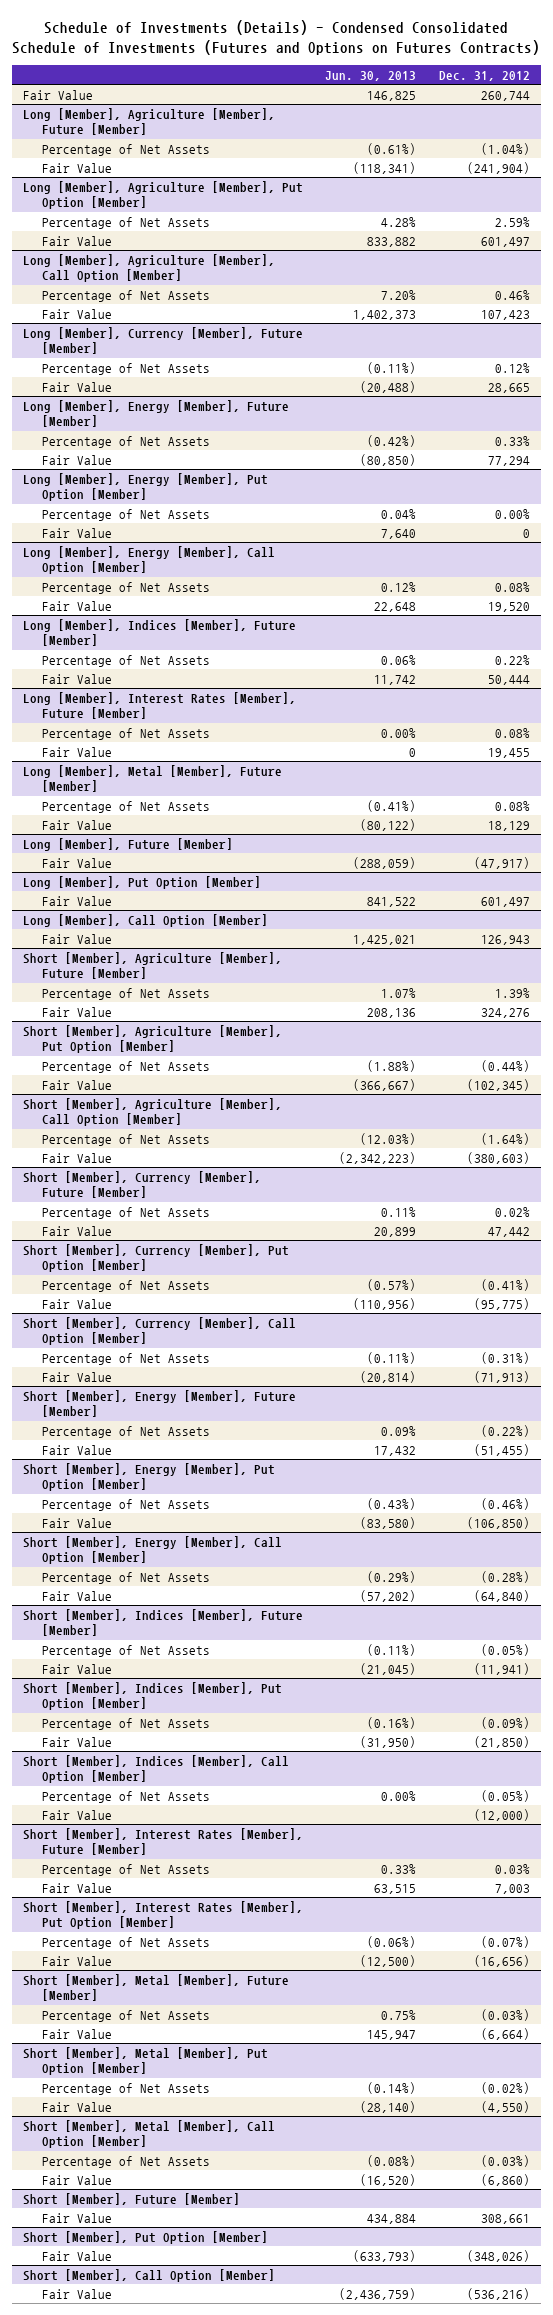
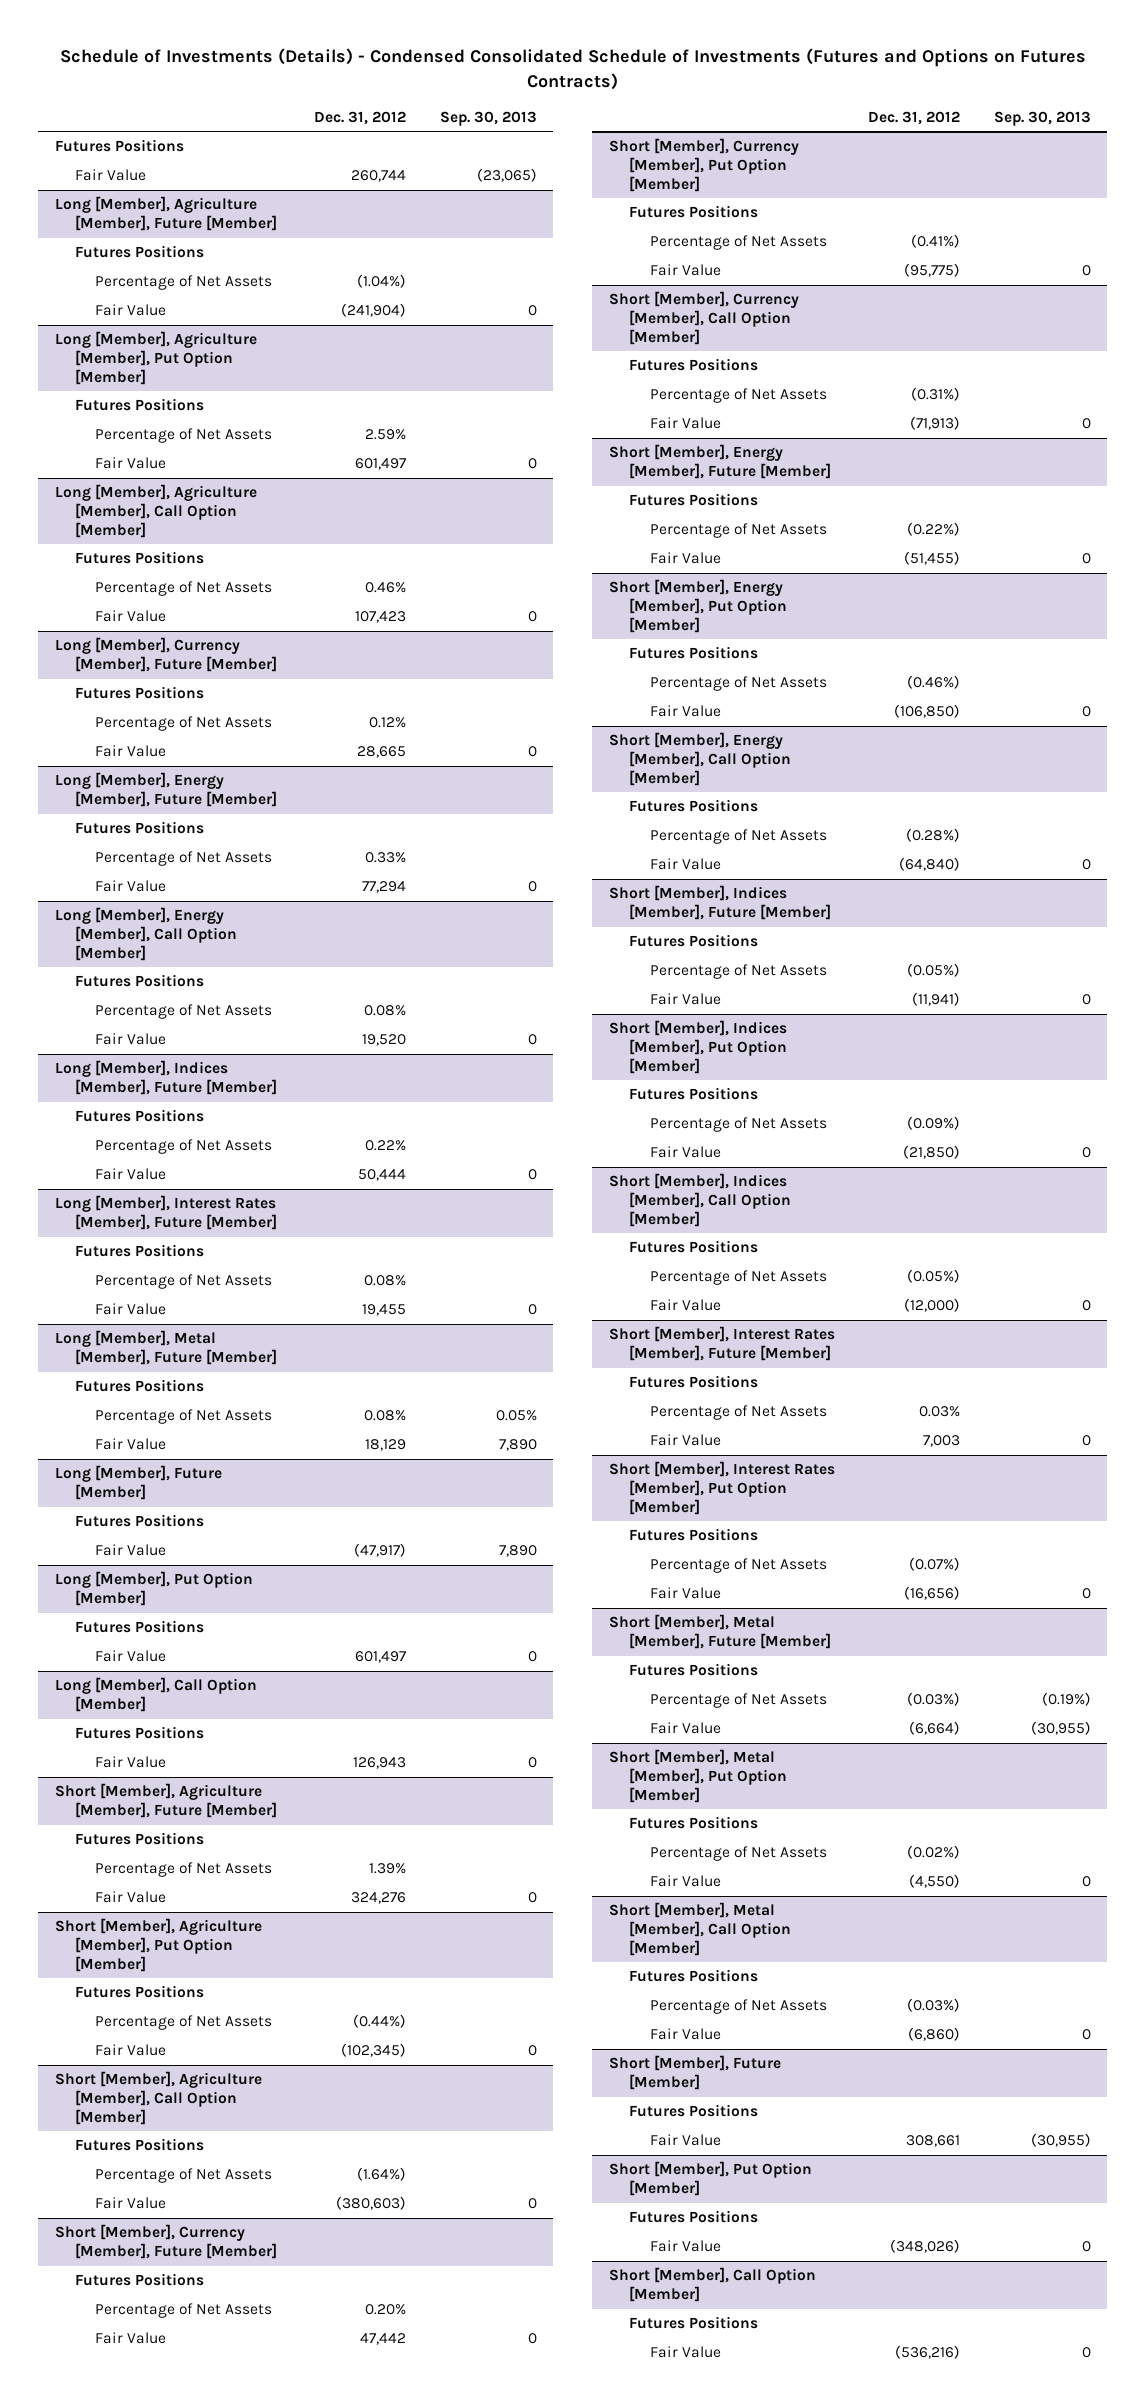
- | Jun. 30, 2013 | Dec. 31, 2012
+ | Dec. 31, 2012 | Sep. 30, 2013
+ Futures Positions
@ Long [Member], Agriculture [Member], Future [Member]
+ Futures Positions
@ Long [Member], Agriculture [Member], Put Option [Member]
+ Futures Positions
@ Long [Member], Agriculture [Member], Call Option [Member]
+ Futures Positions
@ Long [Member], Currency [Member], Future [Member]
+ Futures Positions
@ Long [Member], Energy [Member], Future [Member]
+ Futures Positions
- Long [Member], Energy [Member], Put Option [Member]
- Percentage of Net Assets | 0.04% | 0.00%
- Fair Value | 7,640 | 0
@ Long [Member], Energy [Member], Call Option [Member]
+ Futures Positions
@ Long [Member], Indices [Member], Future [Member]
+ Futures Positions
@ Long [Member], Interest Rates [Member], Future [Member]
+ Futures Positions
@ Long [Member], Metal [Member], Future [Member]
+ Futures Positions
@ Long [Member], Future [Member]
+ Futures Positions
@ Long [Member], Put Option [Member]
+ Futures Positions
@ Long [Member], Call Option [Member]
+ Futures Positions
@ Short [Member], Agriculture [Member], Future [Member]
+ Futures Positions
@ Short [Member], Agriculture [Member], Put Option [Member]
+ Futures Positions
@ Short [Member], Agriculture [Member], Call Option [Member]
+ Futures Positions
@ Short [Member], Currency [Member], Future [Member]
- Percentage of Net Assets | 0.11% | 0.02%
+ Futures Positions
+ Percentage of Net Assets | 0.20% |
@ Short [Member], Currency [Member], Put Option [Member]
+ Futures Positions
@ Short [Member], Currency [Member], Call Option [Member]
+ Futures Positions
@ Short [Member], Energy [Member], Future [Member]
+ Futures Positions
@ Short [Member], Energy [Member], Put Option [Member]
+ Futures Positions
@ Short [Member], Energy [Member], Call Option [Member]
+ Futures Positions
@ Short [Member], Indices [Member], Future [Member]
+ Futures Positions
@ Short [Member], Indices [Member], Put Option [Member]
+ Futures Positions
@ Short [Member], Indices [Member], Call Option [Member]
+ Futures Positions
@ Short [Member], Interest Rates [Member], Future [Member]
+ Futures Positions
@ Short [Member], Interest Rates [Member], Put Option [Member]
+ Futures Positions
@ Short [Member], Metal [Member], Future [Member]
+ Futures Positions
@ Short [Member], Metal [Member], Put Option [Member]
+ Futures Positions
@ Short [Member], Metal [Member], Call Option [Member]
+ Futures Positions
@ Short [Member], Future [Member]
+ Futures Positions
@ Short [Member], Put Option [Member]
+ Futures Positions
@ Short [Member], Call Option [Member]
+ Futures Positions

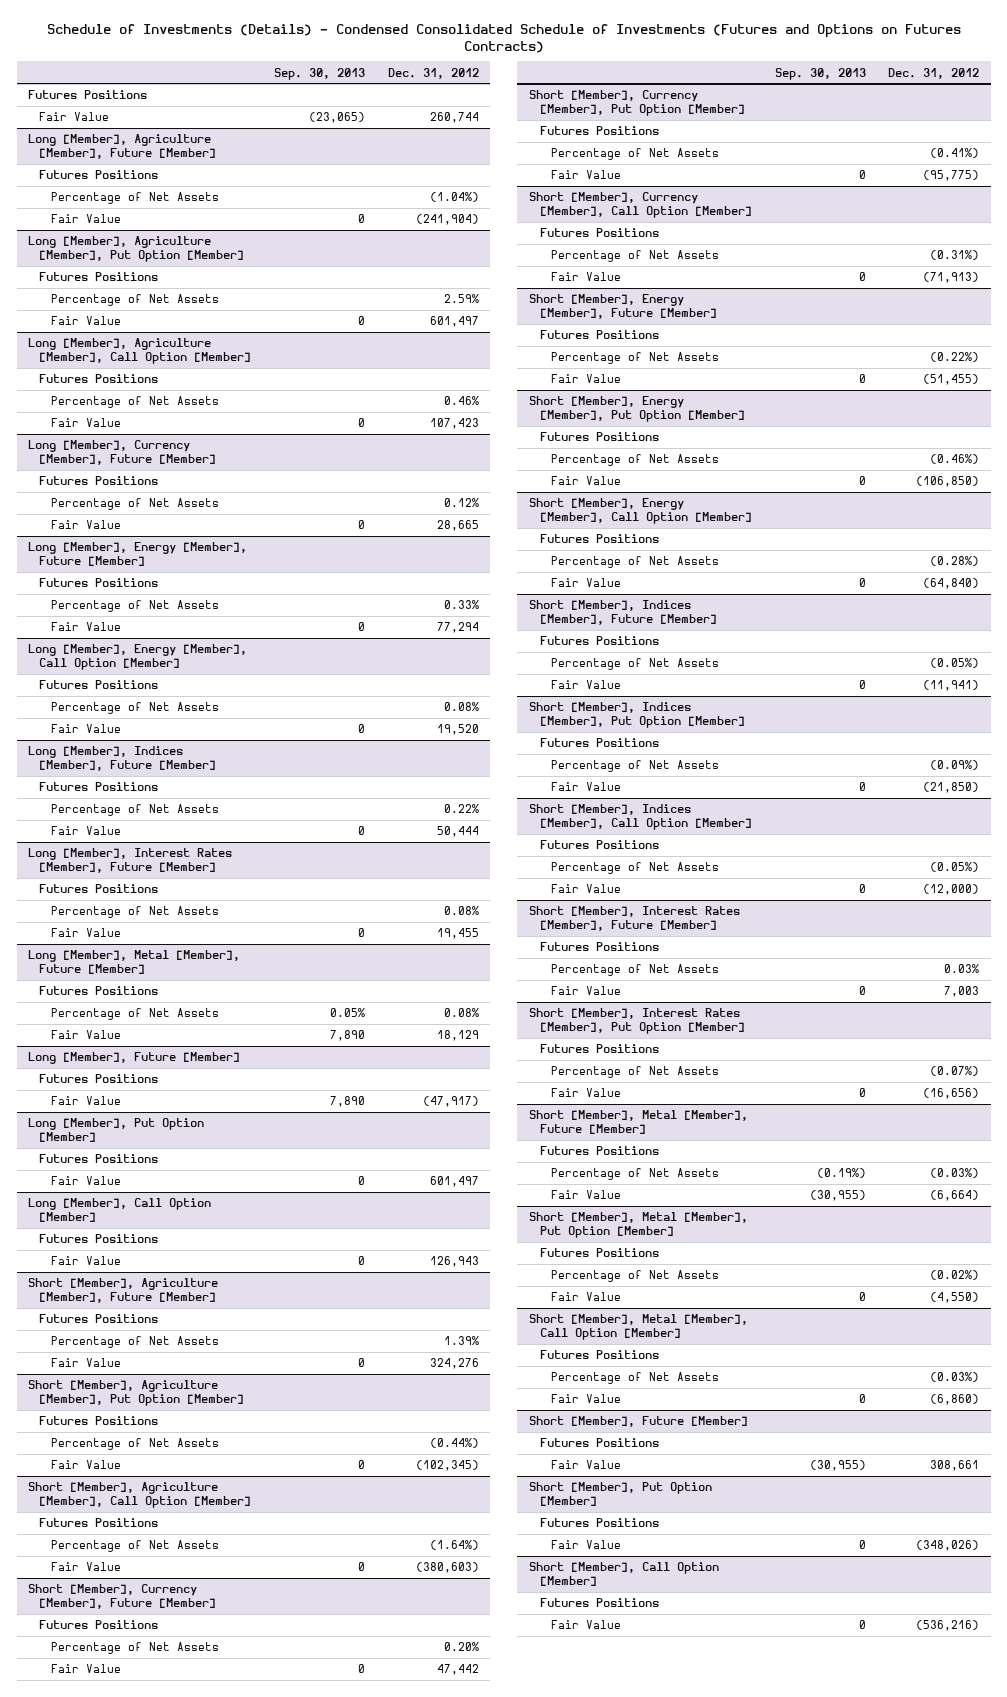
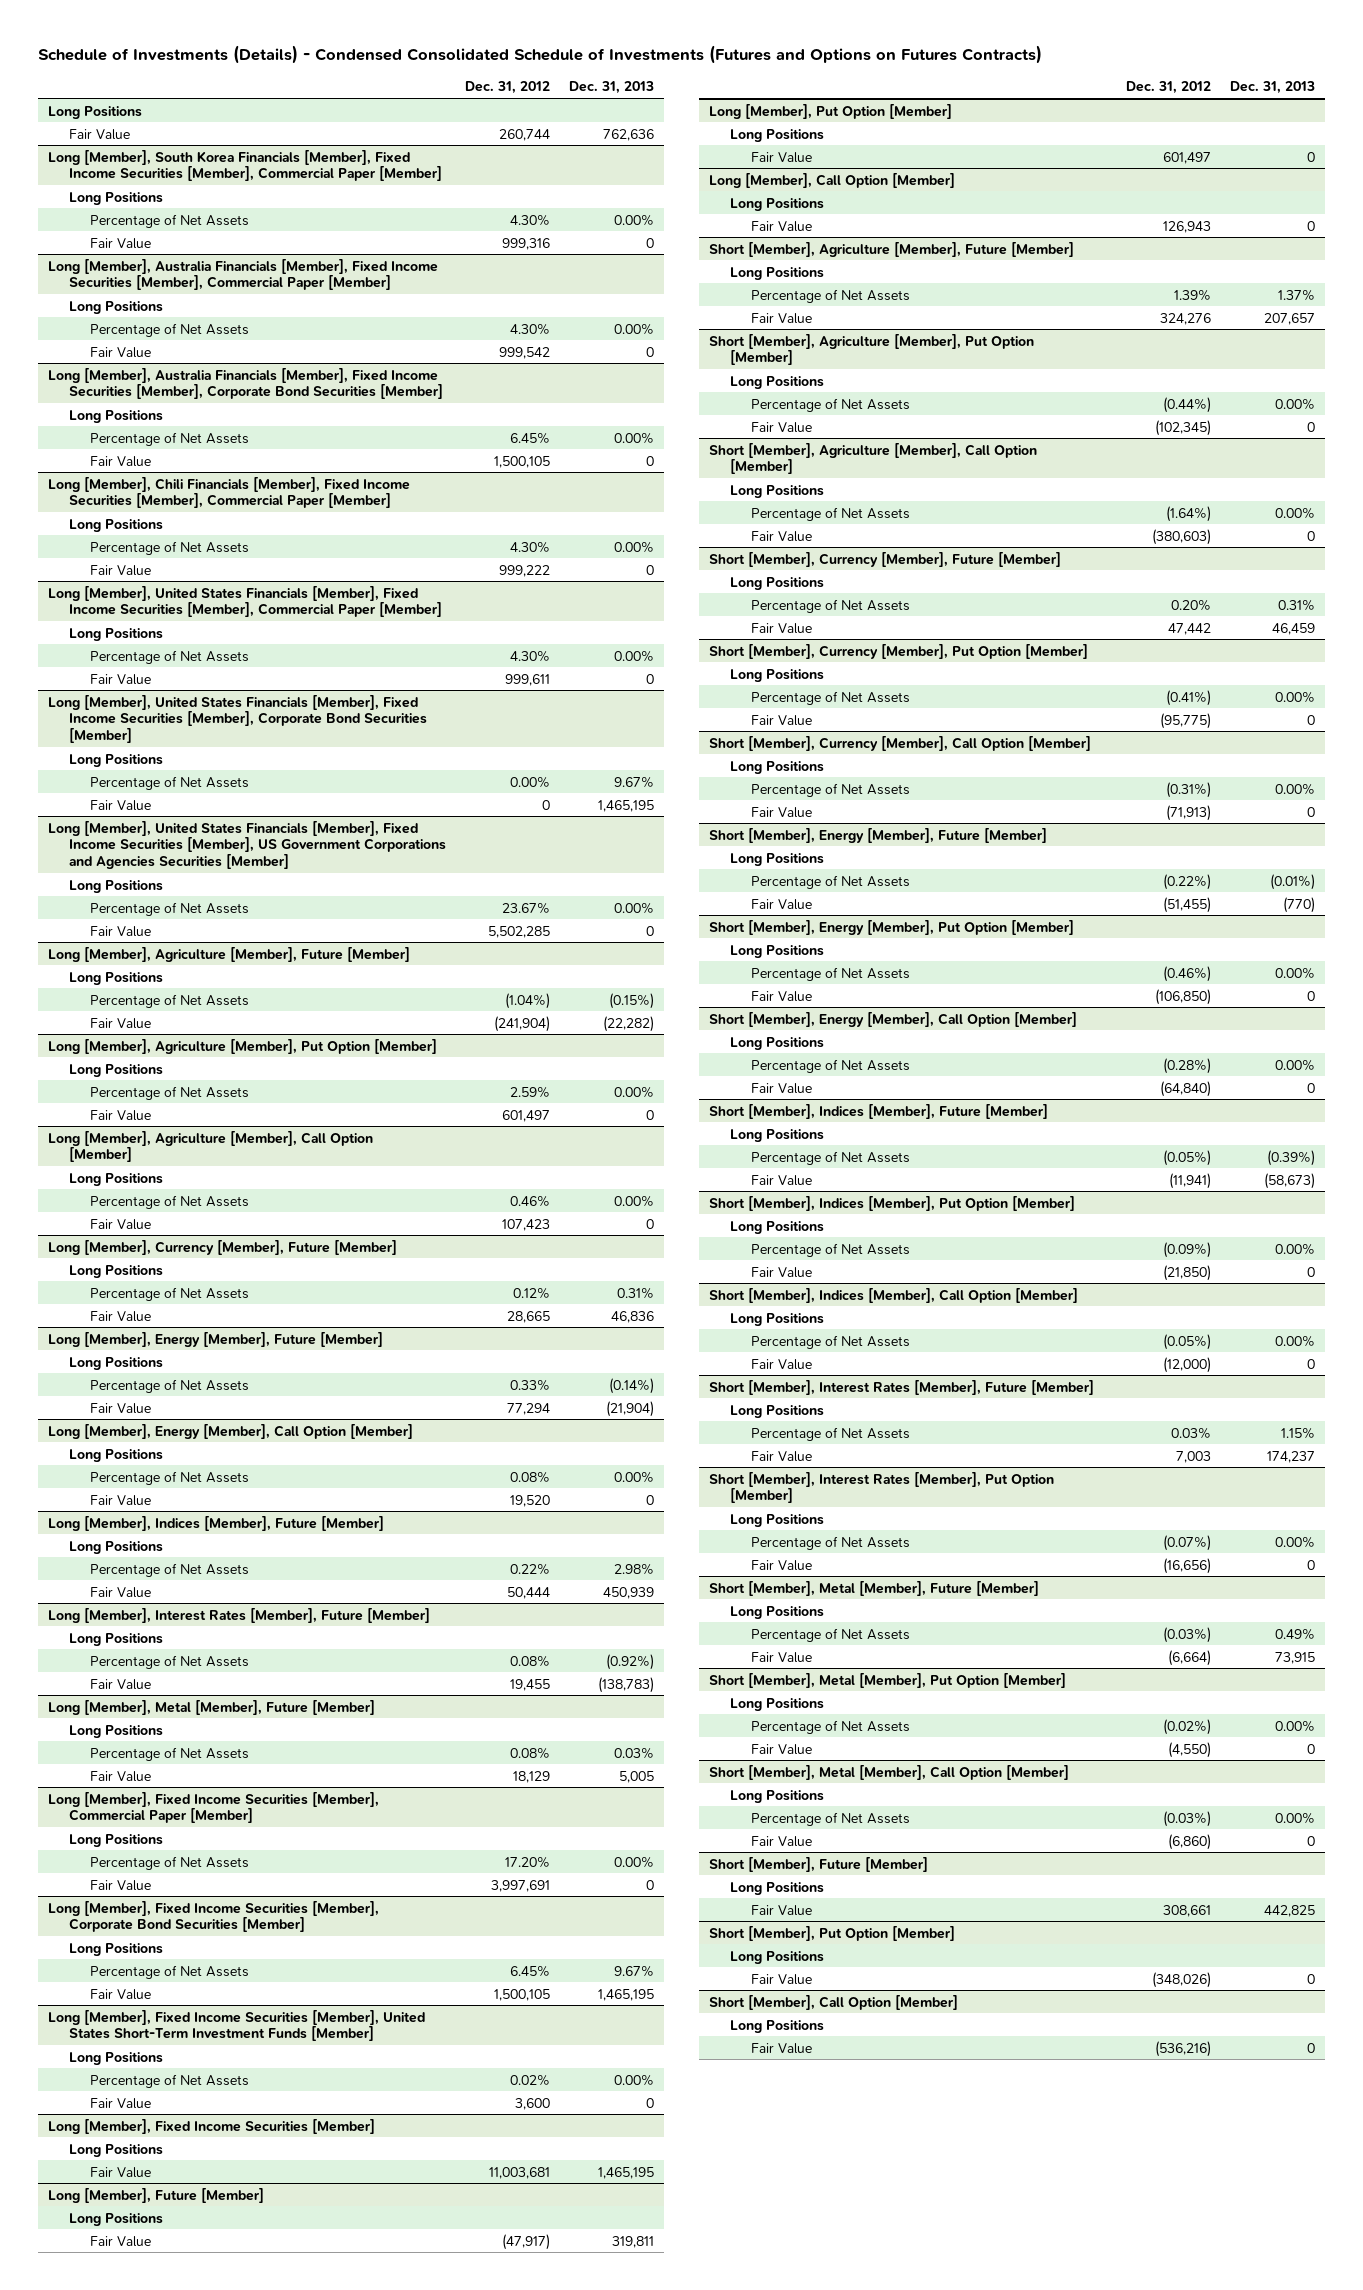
- | Sep. 30, 2013 | Dec. 31, 2012
+ | Dec. 31, 2012 | Dec. 31, 2013
- Futures Positions
+ Long Positions
+ Long [Member], South Korea Financials [Member], Fixed Income Securities [Member], Commercial Paper [Member]
+ Long Positions
+ Percentage of Net Assets | 4.30% | 0.00%
+ Fair Value | 999,316 | 0
+ Long [Member], Australia Financials [Member], Fixed Income Securities [Member], Commercial Paper [Member]
+ Long Positions
+ Percentage of Net Assets | 4.30% | 0.00%
+ Fair Value | 999,542 | 0
+ Long [Member], Australia Financials [Member], Fixed Income Securities [Member], Corporate Bond Securities [Member]
+ Long Positions
+ Percentage of Net Assets | 6.45% | 0.00%
+ Fair Value | 1,500,105 | 0
+ Long [Member], Chili Financials [Member], Fixed Income Securities [Member], Commercial Paper [Member]
+ Long Positions
+ Percentage of Net Assets | 4.30% | 0.00%
+ Fair Value | 999,222 | 0
+ Long [Member], United States Financials [Member], Fixed Income Securities [Member], Commercial Paper [Member]
+ Long Positions
+ Percentage of Net Assets | 4.30% | 0.00%
+ Fair Value | 999,611 | 0
+ Long [Member], United States Financials [Member], Fixed Income Securities [Member], Corporate Bond Securities [Member]
+ Long Positions
+ Percentage of Net Assets | 0.00% | 9.67%
+ Fair Value | 0 | 1,465,195
+ Long [Member], United States Financials [Member], Fixed Income Securities [Member], US Government Corporations and Agencies Securities [Member]
+ Long Positions
+ Percentage of Net Assets | 23.67% | 0.00%
+ Fair Value | 5,502,285 | 0
@ Long [Member], Agriculture [Member], Future [Member]
- Futures Positions
+ Long Positions
@ Long [Member], Agriculture [Member], Put Option [Member]
- Futures Positions
+ Long Positions
@ Long [Member], Agriculture [Member], Call Option [Member]
- Futures Positions
+ Long Positions
@ Long [Member], Currency [Member], Future [Member]
- Futures Positions
+ Long Positions
@ Long [Member], Energy [Member], Future [Member]
- Futures Positions
+ Long Positions
@ Long [Member], Energy [Member], Call Option [Member]
- Futures Positions
+ Long Positions
@ Long [Member], Indices [Member], Future [Member]
- Futures Positions
+ Long Positions
@ Long [Member], Interest Rates [Member], Future [Member]
- Futures Positions
+ Long Positions
@ Long [Member], Metal [Member], Future [Member]
- Futures Positions
+ Long Positions
+ Long [Member], Fixed Income Securities [Member], Commercial Paper [Member]
+ Long Positions
+ Percentage of Net Assets | 17.20% | 0.00%
+ Fair Value | 3,997,691 | 0
+ Long [Member], Fixed Income Securities [Member], Corporate Bond Securities [Member]
+ Long Positions
+ Percentage of Net Assets | 6.45% | 9.67%
+ Fair Value | 1,500,105 | 1,465,195
+ Long [Member], Fixed Income Securities [Member], United States Short-Term Investment Funds [Member]
+ Long Positions
+ Percentage of Net Assets | 0.02% | 0.00%
+ Fair Value | 3,600 | 0
+ Long [Member], Fixed Income Securities [Member]
+ Long Positions
+ Fair Value | 11,003,681 | 1,465,195
@ Long [Member], Future [Member]
- Futures Positions
+ Long Positions
@ Long [Member], Put Option [Member]
- Futures Positions
+ Long Positions
@ Long [Member], Call Option [Member]
- Futures Positions
+ Long Positions
@ Short [Member], Agriculture [Member], Future [Member]
- Futures Positions
+ Long Positions
@ Short [Member], Agriculture [Member], Put Option [Member]
- Futures Positions
+ Long Positions
@ Short [Member], Agriculture [Member], Call Option [Member]
- Futures Positions
+ Long Positions
@ Short [Member], Currency [Member], Future [Member]
- Futures Positions
+ Long Positions
@ Short [Member], Currency [Member], Put Option [Member]
- Futures Positions
+ Long Positions
@ Short [Member], Currency [Member], Call Option [Member]
- Futures Positions
+ Long Positions
@ Short [Member], Energy [Member], Future [Member]
- Futures Positions
+ Long Positions
@ Short [Member], Energy [Member], Put Option [Member]
- Futures Positions
+ Long Positions
@ Short [Member], Energy [Member], Call Option [Member]
- Futures Positions
+ Long Positions
@ Short [Member], Indices [Member], Future [Member]
- Futures Positions
+ Long Positions
@ Short [Member], Indices [Member], Put Option [Member]
- Futures Positions
+ Long Positions
@ Short [Member], Indices [Member], Call Option [Member]
- Futures Positions
+ Long Positions
@ Short [Member], Interest Rates [Member], Future [Member]
- Futures Positions
+ Long Positions
@ Short [Member], Interest Rates [Member], Put Option [Member]
- Futures Positions
+ Long Positions
@ Short [Member], Metal [Member], Future [Member]
- Futures Positions
+ Long Positions
@ Short [Member], Metal [Member], Put Option [Member]
- Futures Positions
+ Long Positions
@ Short [Member], Metal [Member], Call Option [Member]
- Futures Positions
+ Long Positions
@ Short [Member], Future [Member]
- Futures Positions
+ Long Positions
@ Short [Member], Put Option [Member]
- Futures Positions
+ Long Positions
@ Short [Member], Call Option [Member]
- Futures Positions
+ Long Positions

